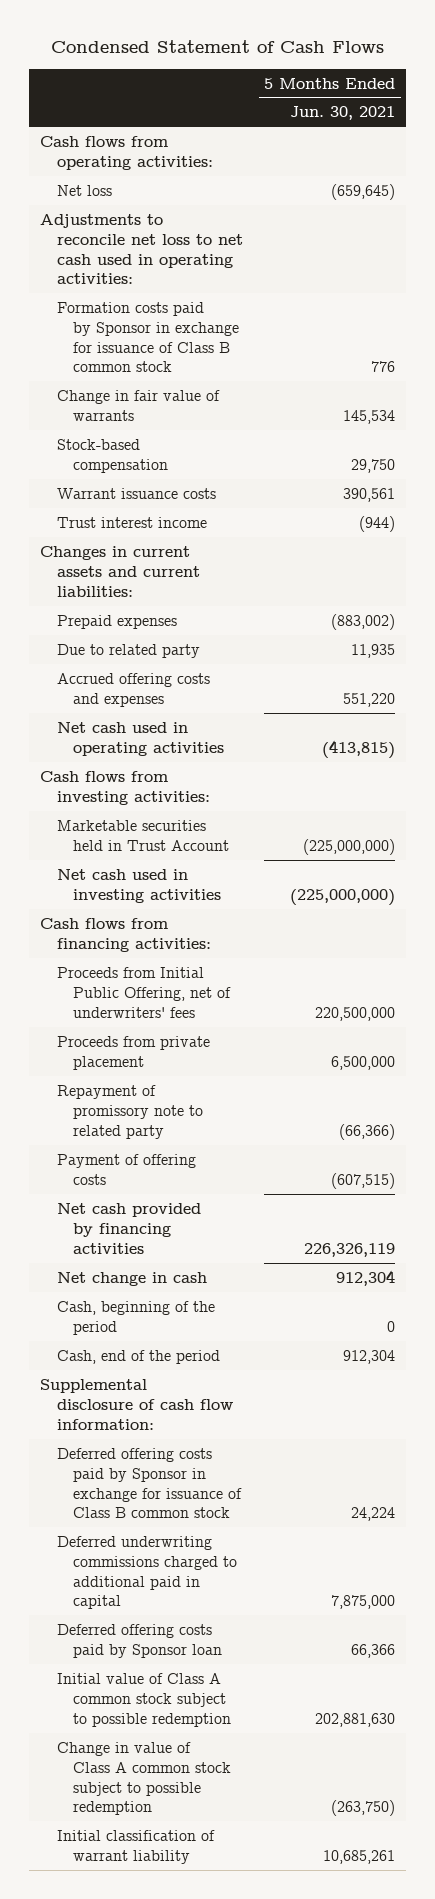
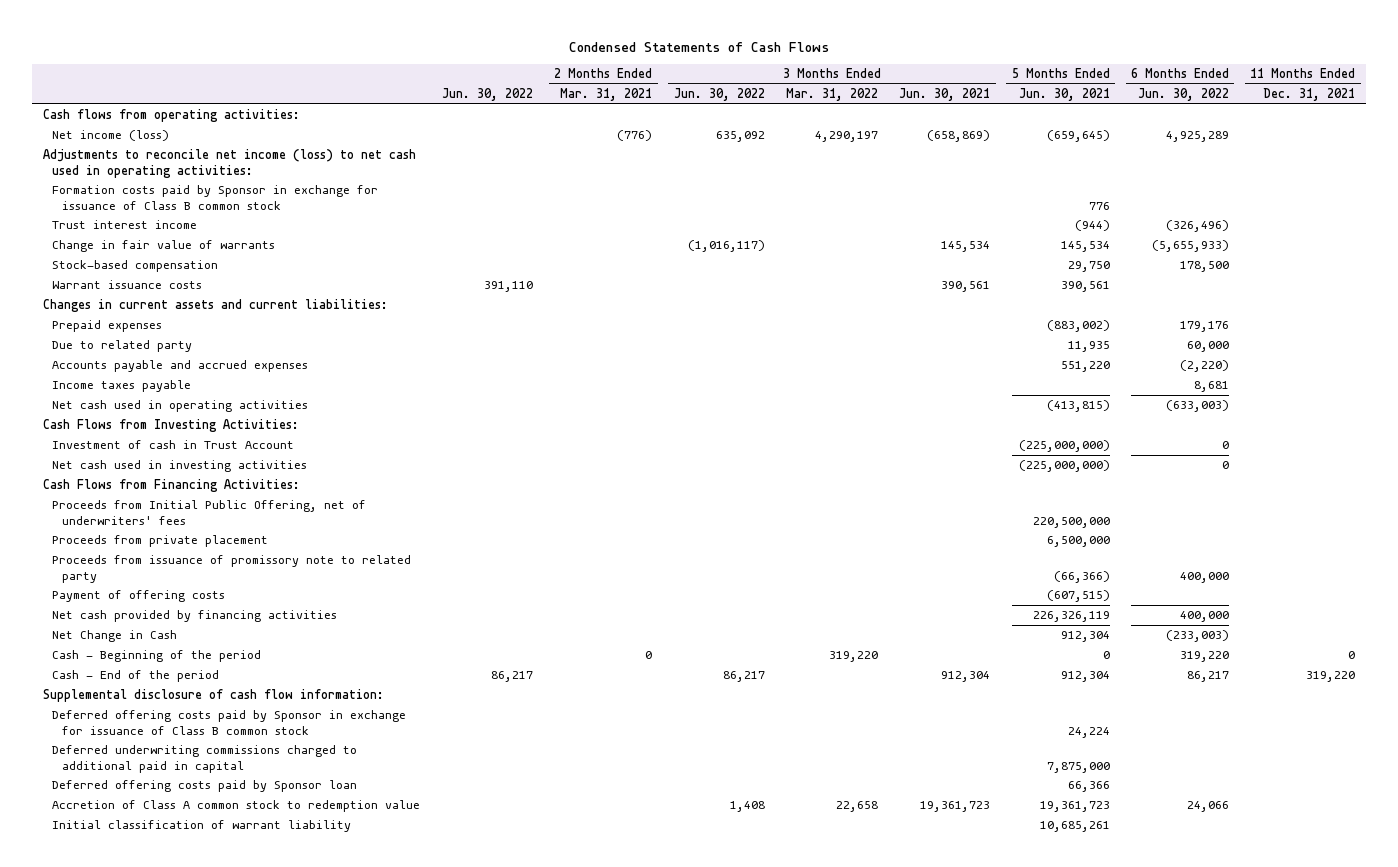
- Condensed Statement of Cash Flows
+ Condensed Statements of Cash Flows
- | 5 Months Ended Jun. 30, 2021
+ | Jun. 30, 2022 | 2 Months Ended Mar. 31, 2021 | 3 Months Ended Jun. 30, 2022 | 3 Months Ended Mar. 31, 2022 | 3 Months Ended Jun. 30, 2021 | 5 Months Ended Jun. 30, 2021 | 6 Months Ended Jun. 30, 2022 | 11 Months Ended Dec. 31, 2021
- Net loss | (659,645)
- Adjustments to reconcile net loss to net cash used in operating activities:
+ Net income (loss) | | (776) | 635,092 | 4,290,197 | (658,869) | (659,645) | 4,925,289 |
+ Adjustments to reconcile net income (loss) to net cash used in operating activities:
moved up: Trust interest income | | | | | | (944) | (326,496) |
- Accrued offering costs and expenses | 551,220
+ Accounts payable and accrued expenses | | | | | | 551,220 | (2,220) |
+ Income taxes payable | | | | | | | 8,681 |
- Cash flows from investing activities:
- Marketable securities held in Trust Account | (225,000,000)
+ Cash Flows from Investing Activities:
+ Investment of cash in Trust Account | | | | | | (225,000,000) | 0 |
- Cash flows from financing activities:
+ Cash Flows from Financing Activities:
- Repayment of promissory note to related party | (66,366)
+ Proceeds from issuance of promissory note to related party | | | | | | (66,366) | 400,000 |
- Net change in cash | 912,304
- Cash, beginning of the period | 0
- Cash, end of the period | 912,304
+ Net Change in Cash | | | | | | 912,304 | (233,003) |
+ Cash - Beginning of the period | | 0 | | 319,220 | | 0 | 319,220 | 0
+ Cash - End of the period | 86,217 | | 86,217 | | 912,304 | 912,304 | 86,217 | 319,220
- Initial value of Class A common stock subject to possible redemption | 202,881,630
- Change in value of Class A common stock subject to possible redemption | (263,750)
+ Accretion of Class A common stock to redemption value | | | 1,408 | 22,658 | 19,361,723 | 19,361,723 | 24,066 |

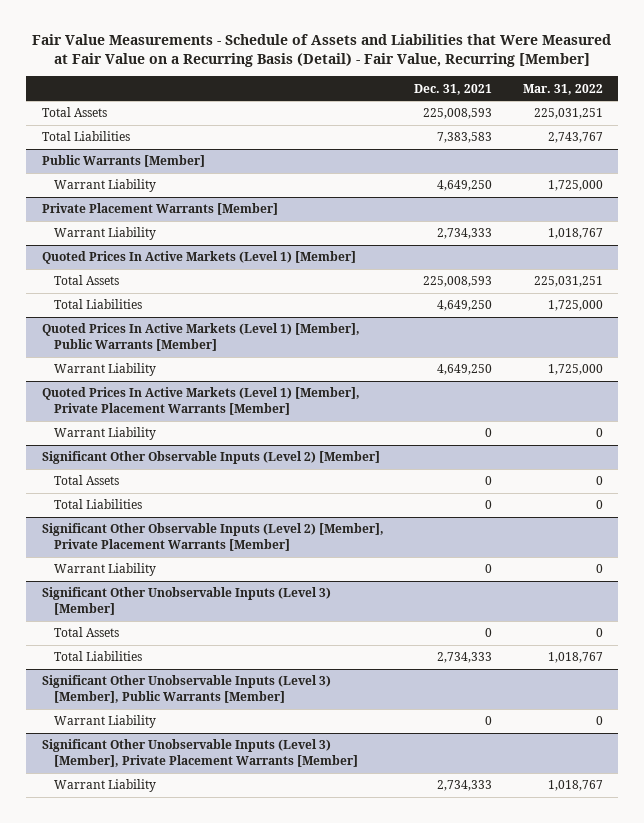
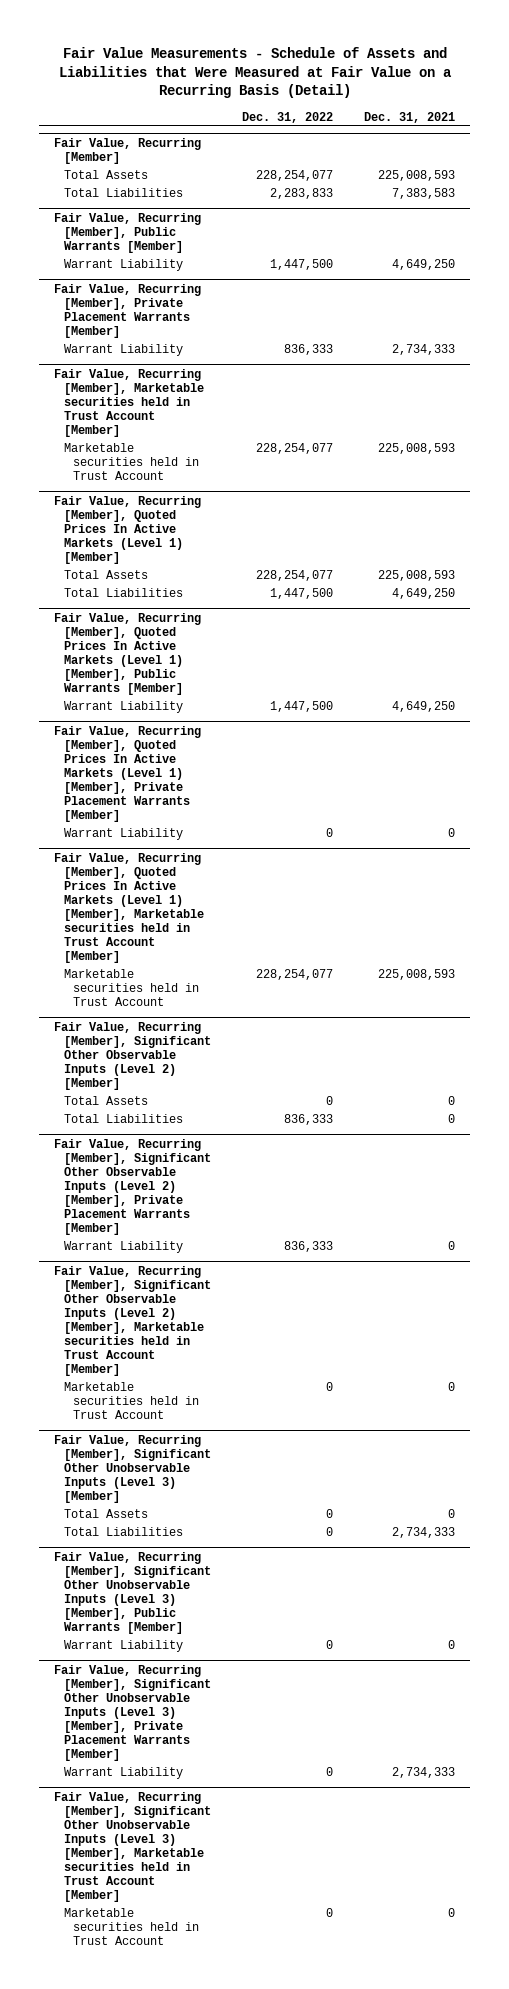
- Fair Value Measurements - Schedule of Assets and Liabilities that Were Measured at Fair Value on a Recurring Basis (Detail) - Fair Value, Recurring [Member]
+ Fair Value Measurements - Schedule of Assets and Liabilities that Were Measured at Fair Value on a Recurring Basis (Detail)
- | Dec. 31, 2021 | Mar. 31, 2022
+ | Dec. 31, 2022 | Dec. 31, 2021
+ Fair Value, Recurring [Member]
- Public Warrants [Member]
+ Fair Value, Recurring [Member], Public Warrants [Member]
- Private Placement Warrants [Member]
+ Fair Value, Recurring [Member], Private Placement Warrants [Member]
- Quoted Prices In Active Markets (Level 1) [Member]
+ Fair Value, Recurring [Member], Marketable securities held in Trust Account [Member]
+ Marketable securities held in Trust Account | 228,254,077 | 225,008,593
+ Fair Value, Recurring [Member], Quoted Prices In Active Markets (Level 1) [Member]
- Quoted Prices In Active Markets (Level 1) [Member], Public Warrants [Member]
+ Fair Value, Recurring [Member], Quoted Prices In Active Markets (Level 1) [Member], Public Warrants [Member]
- Quoted Prices In Active Markets (Level 1) [Member], Private Placement Warrants [Member]
+ Fair Value, Recurring [Member], Quoted Prices In Active Markets (Level 1) [Member], Private Placement Warrants [Member]
- Significant Other Observable Inputs (Level 2) [Member]
+ Fair Value, Recurring [Member], Quoted Prices In Active Markets (Level 1) [Member], Marketable securities held in Trust Account [Member]
+ Marketable securities held in Trust Account | 228,254,077 | 225,008,593
+ Fair Value, Recurring [Member], Significant Other Observable Inputs (Level 2) [Member]
- Significant Other Observable Inputs (Level 2) [Member], Private Placement Warrants [Member]
+ Fair Value, Recurring [Member], Significant Other Observable Inputs (Level 2) [Member], Private Placement Warrants [Member]
- Significant Other Unobservable Inputs (Level 3) [Member]
+ Fair Value, Recurring [Member], Significant Other Observable Inputs (Level 2) [Member], Marketable securities held in Trust Account [Member]
+ Marketable securities held in Trust Account | 0 | 0
+ Fair Value, Recurring [Member], Significant Other Unobservable Inputs (Level 3) [Member]
- Significant Other Unobservable Inputs (Level 3) [Member], Public Warrants [Member]
+ Fair Value, Recurring [Member], Significant Other Unobservable Inputs (Level 3) [Member], Public Warrants [Member]
- Significant Other Unobservable Inputs (Level 3) [Member], Private Placement Warrants [Member]
+ Fair Value, Recurring [Member], Significant Other Unobservable Inputs (Level 3) [Member], Private Placement Warrants [Member]
+ Fair Value, Recurring [Member], Significant Other Unobservable Inputs (Level 3) [Member], Marketable securities held in Trust Account [Member]
+ Marketable securities held in Trust Account | 0 | 0

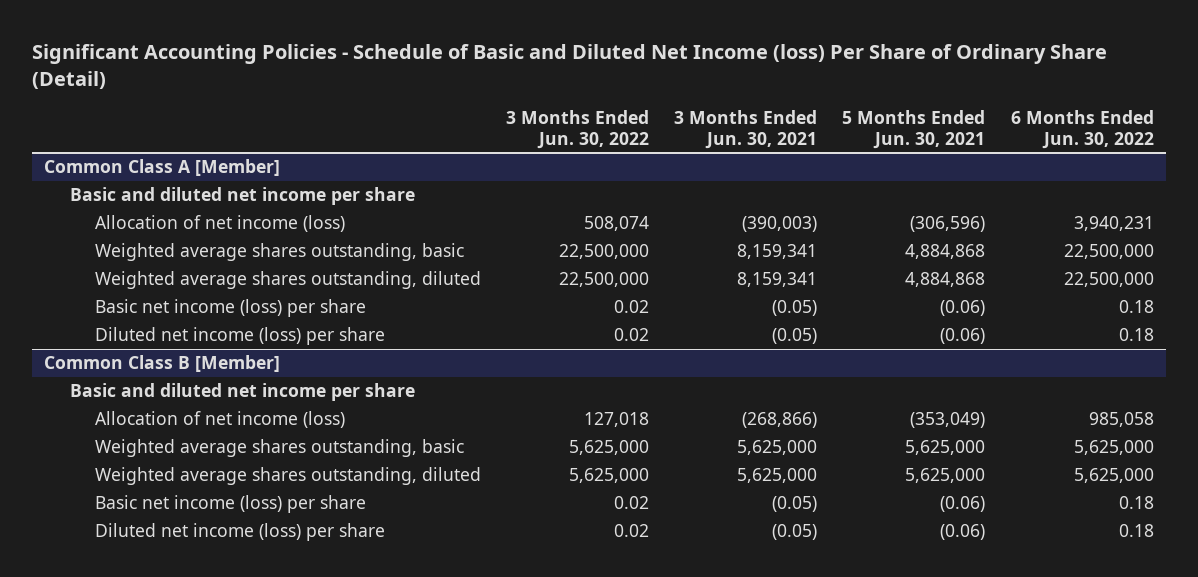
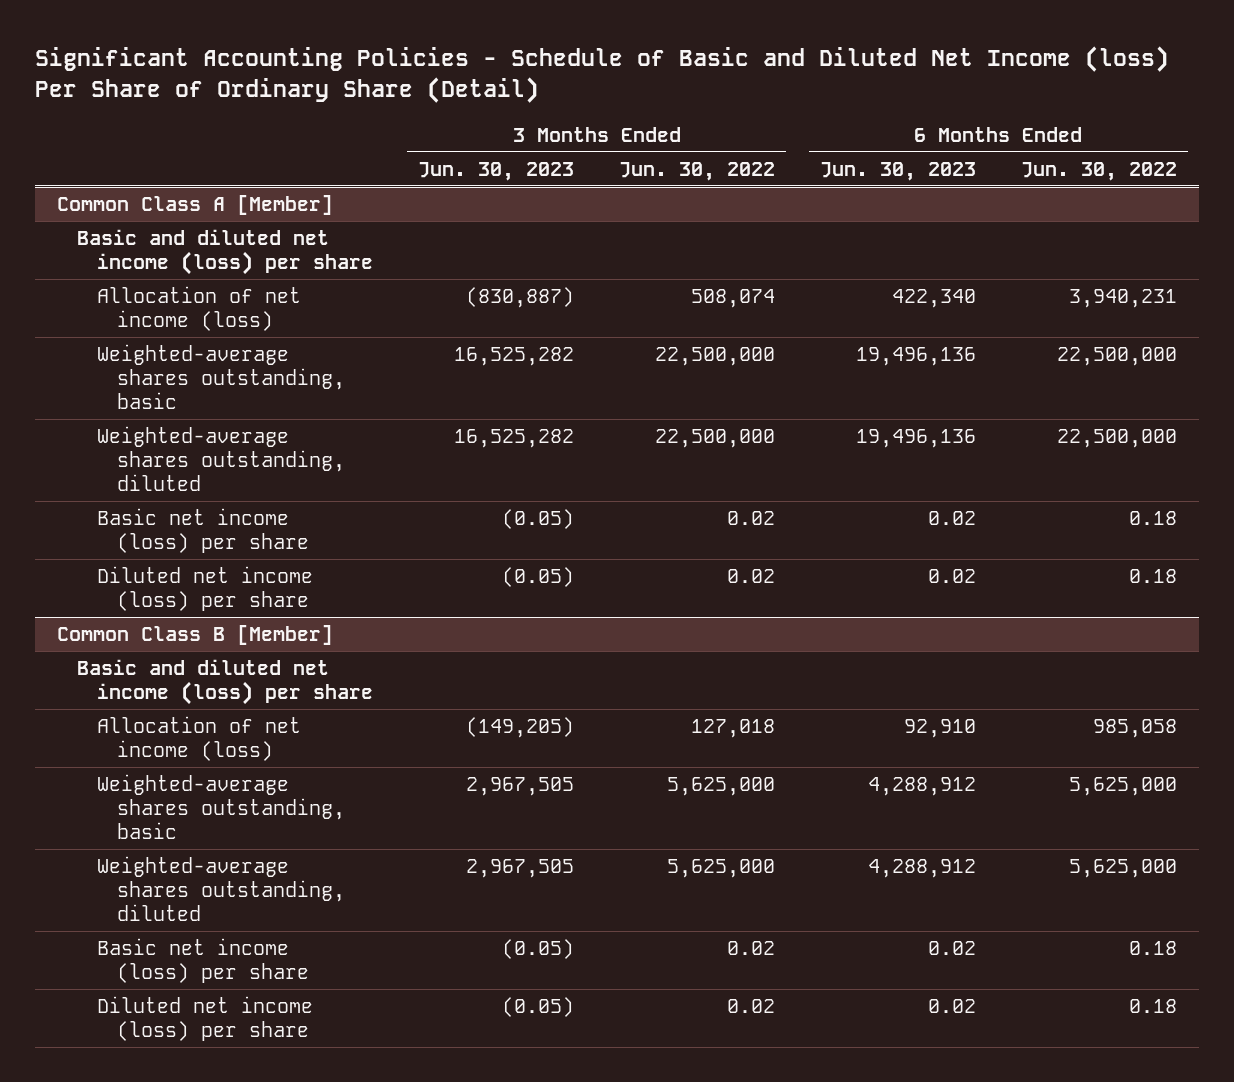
- | 3 Months Ended Jun. 30, 2022 | 3 Months Ended Jun. 30, 2021 | 5 Months Ended Jun. 30, 2021 | 6 Months Ended Jun. 30, 2022
+ | 3 Months Ended Jun. 30, 2023 | 3 Months Ended Jun. 30, 2022 | 6 Months Ended Jun. 30, 2023 | 6 Months Ended Jun. 30, 2022
@ Common Class A [Member]
- Basic and diluted net income per share
+ Basic and diluted net income (loss) per share
- Weighted average shares outstanding, basic | 22,500,000 | 8,159,341 | 4,884,868 | 22,500,000
- Weighted average shares outstanding, diluted | 22,500,000 | 8,159,341 | 4,884,868 | 22,500,000
+ Weighted-average shares outstanding, basic | 16,525,282 | 22,500,000 | 19,496,136 | 22,500,000
+ Weighted-average shares outstanding, diluted | 16,525,282 | 22,500,000 | 19,496,136 | 22,500,000
@ Common Class B [Member]
- Basic and diluted net income per share
+ Basic and diluted net income (loss) per share
- Weighted average shares outstanding, basic | 5,625,000 | 5,625,000 | 5,625,000 | 5,625,000
- Weighted average shares outstanding, diluted | 5,625,000 | 5,625,000 | 5,625,000 | 5,625,000
+ Weighted-average shares outstanding, basic | 2,967,505 | 5,625,000 | 4,288,912 | 5,625,000
+ Weighted-average shares outstanding, diluted | 2,967,505 | 5,625,000 | 4,288,912 | 5,625,000

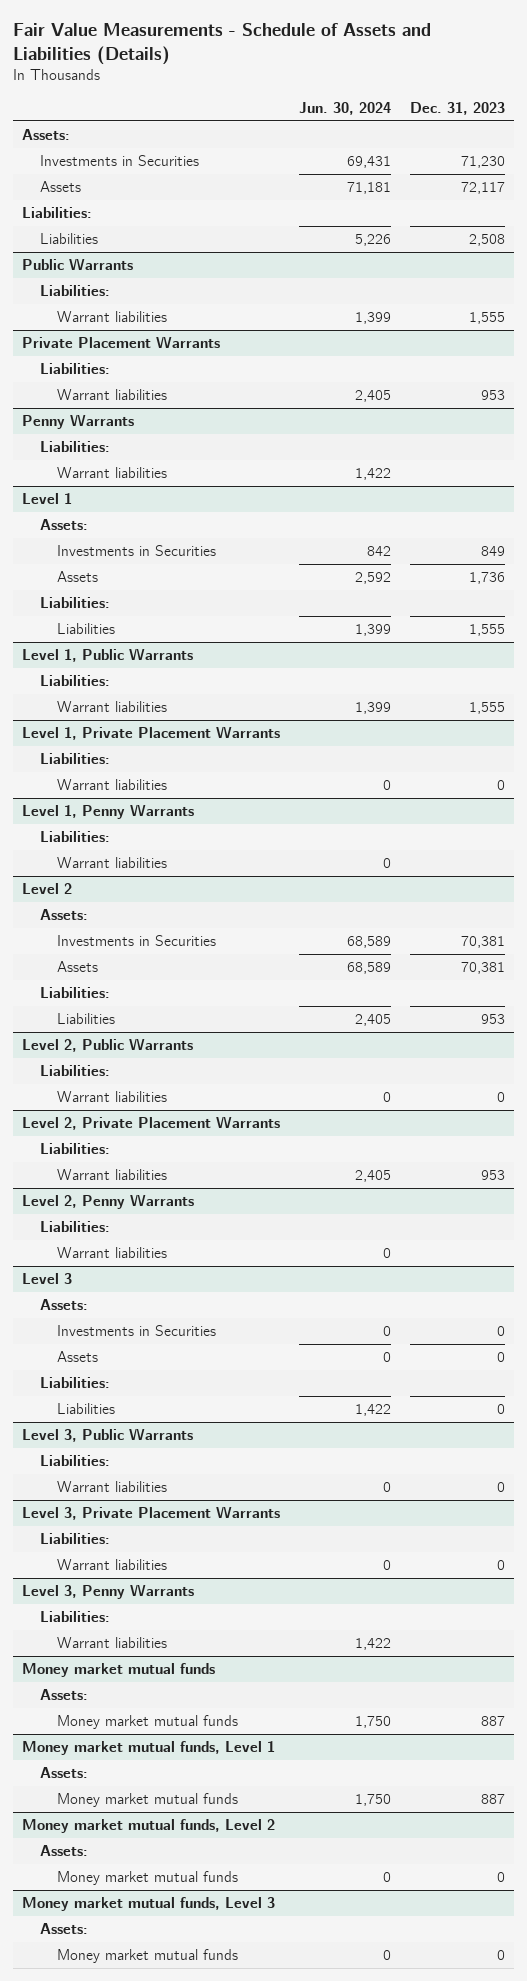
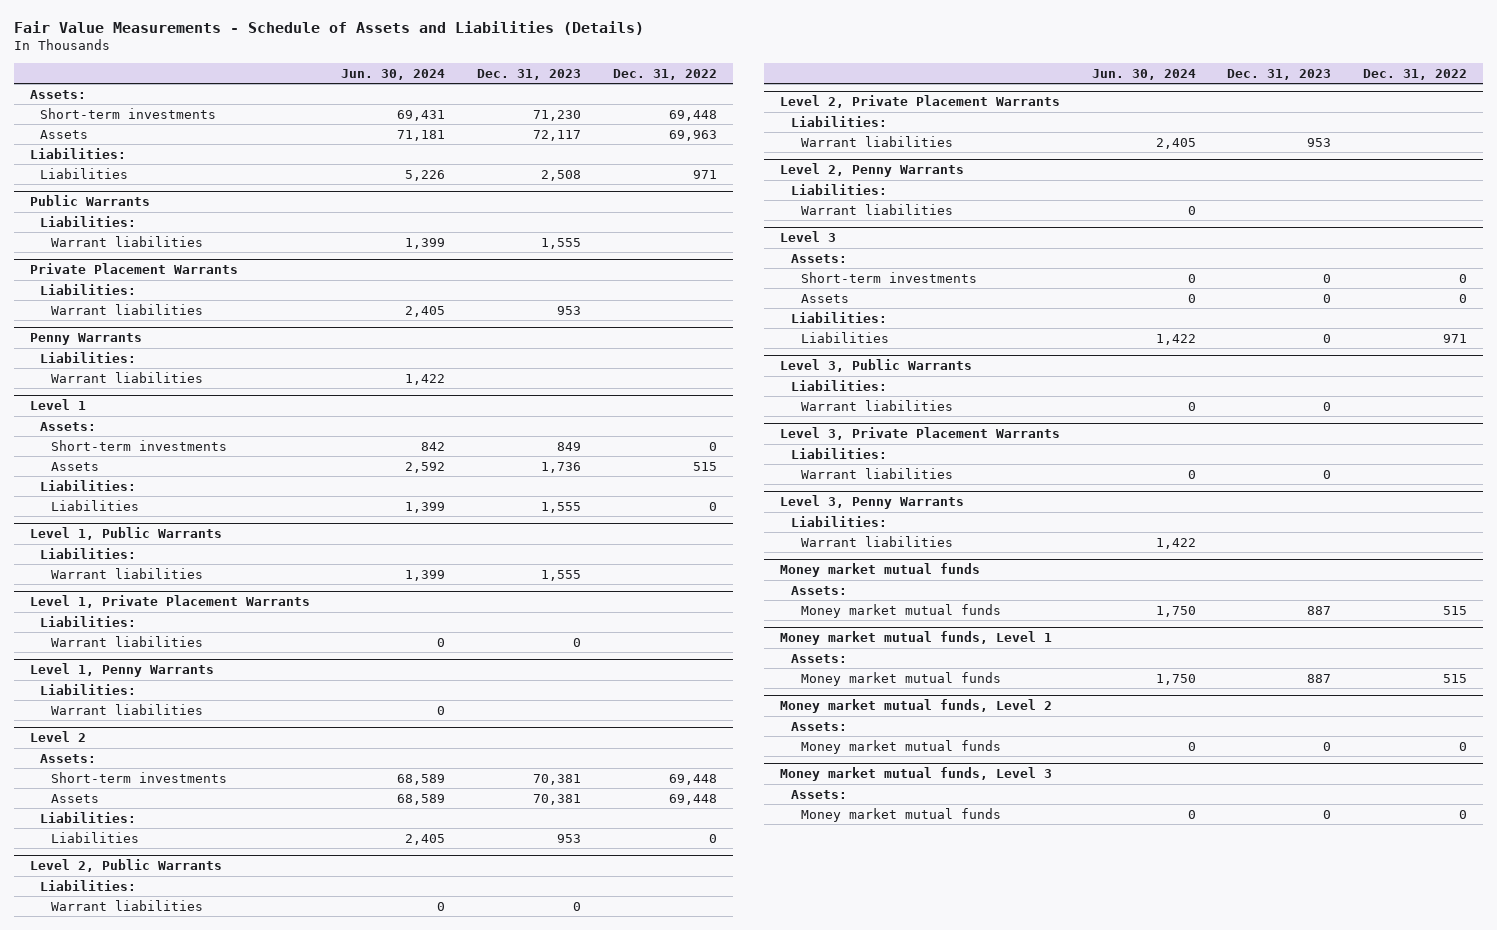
- | Jun. 30, 2024 | Dec. 31, 2023
+ | Jun. 30, 2024 | Dec. 31, 2023 | Dec. 31, 2022
- Investments in Securities | 69,431 | 71,230
+ Short-term investments | 69,431 | 71,230 | 69,448
@ Level 1
- Investments in Securities | 842 | 849
+ Short-term investments | 842 | 849 | 0
@ Level 2
- Investments in Securities | 68,589 | 70,381
+ Short-term investments | 68,589 | 70,381 | 69,448
@ Level 3
- Investments in Securities | 0 | 0
+ Short-term investments | 0 | 0 | 0

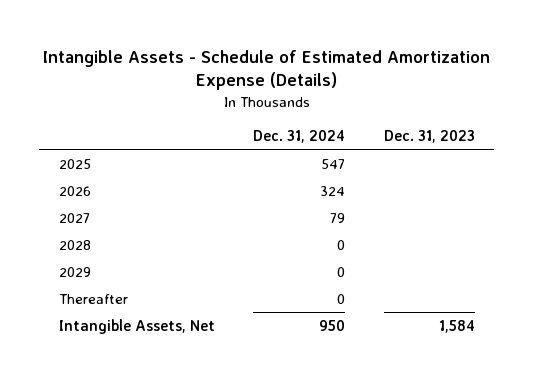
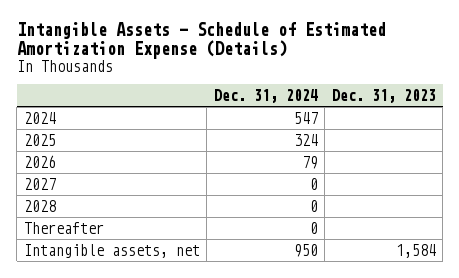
- 2025 | 547 |
- 2026 | 324 |
- 2027 | 79 |
+ 2024 | 547 |
+ 2025 | 324 |
+ 2026 | 79 |
+ 2027 | 0 |
- 2029 | 0 |
- Intangible Assets, Net | 950 | 1,584
+ Intangible assets, net | 950 | 1,584

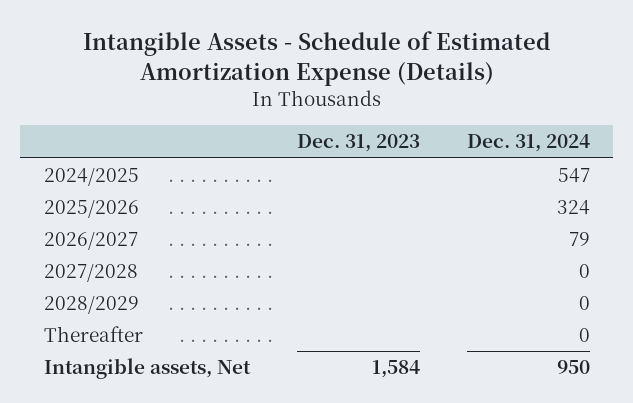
- | Dec. 31, 2024 | Dec. 31, 2023
+ | Dec. 31, 2023 | Dec. 31, 2024
- 2024 | 547 |
- 2025 | 324 |
- 2026 | 79 |
- 2027 | 0 |
- 2028 | 0 |
+ 2024/2025 | | 547
+ 2025/2026 | | 324
+ 2026/2027 | | 79
+ 2027/2028 | | 0
+ 2028/2029 | | 0
- Intangible assets, net | 950 | 1,584
+ Intangible assets, Net | 1,584 | 950

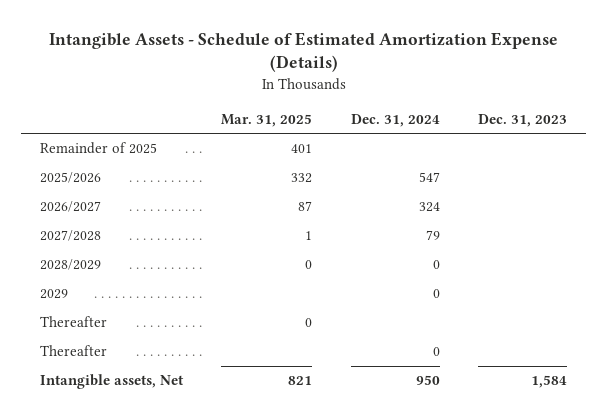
- | Dec. 31, 2023 | Dec. 31, 2024
+ | Mar. 31, 2025 | Dec. 31, 2024 | Dec. 31, 2023
- 2024/2025 | | 547
- 2025/2026 | | 324
- 2026/2027 | | 79
- 2027/2028 | | 0
+ Remainder of 2025 | 401 | |
+ 2025/2026 | 332 | 547 |
+ 2026/2027 | 87 | 324 |
+ 2027/2028 | 1 | 79 |
+ 2029 | | 0 |
+ Thereafter | 0 | |

